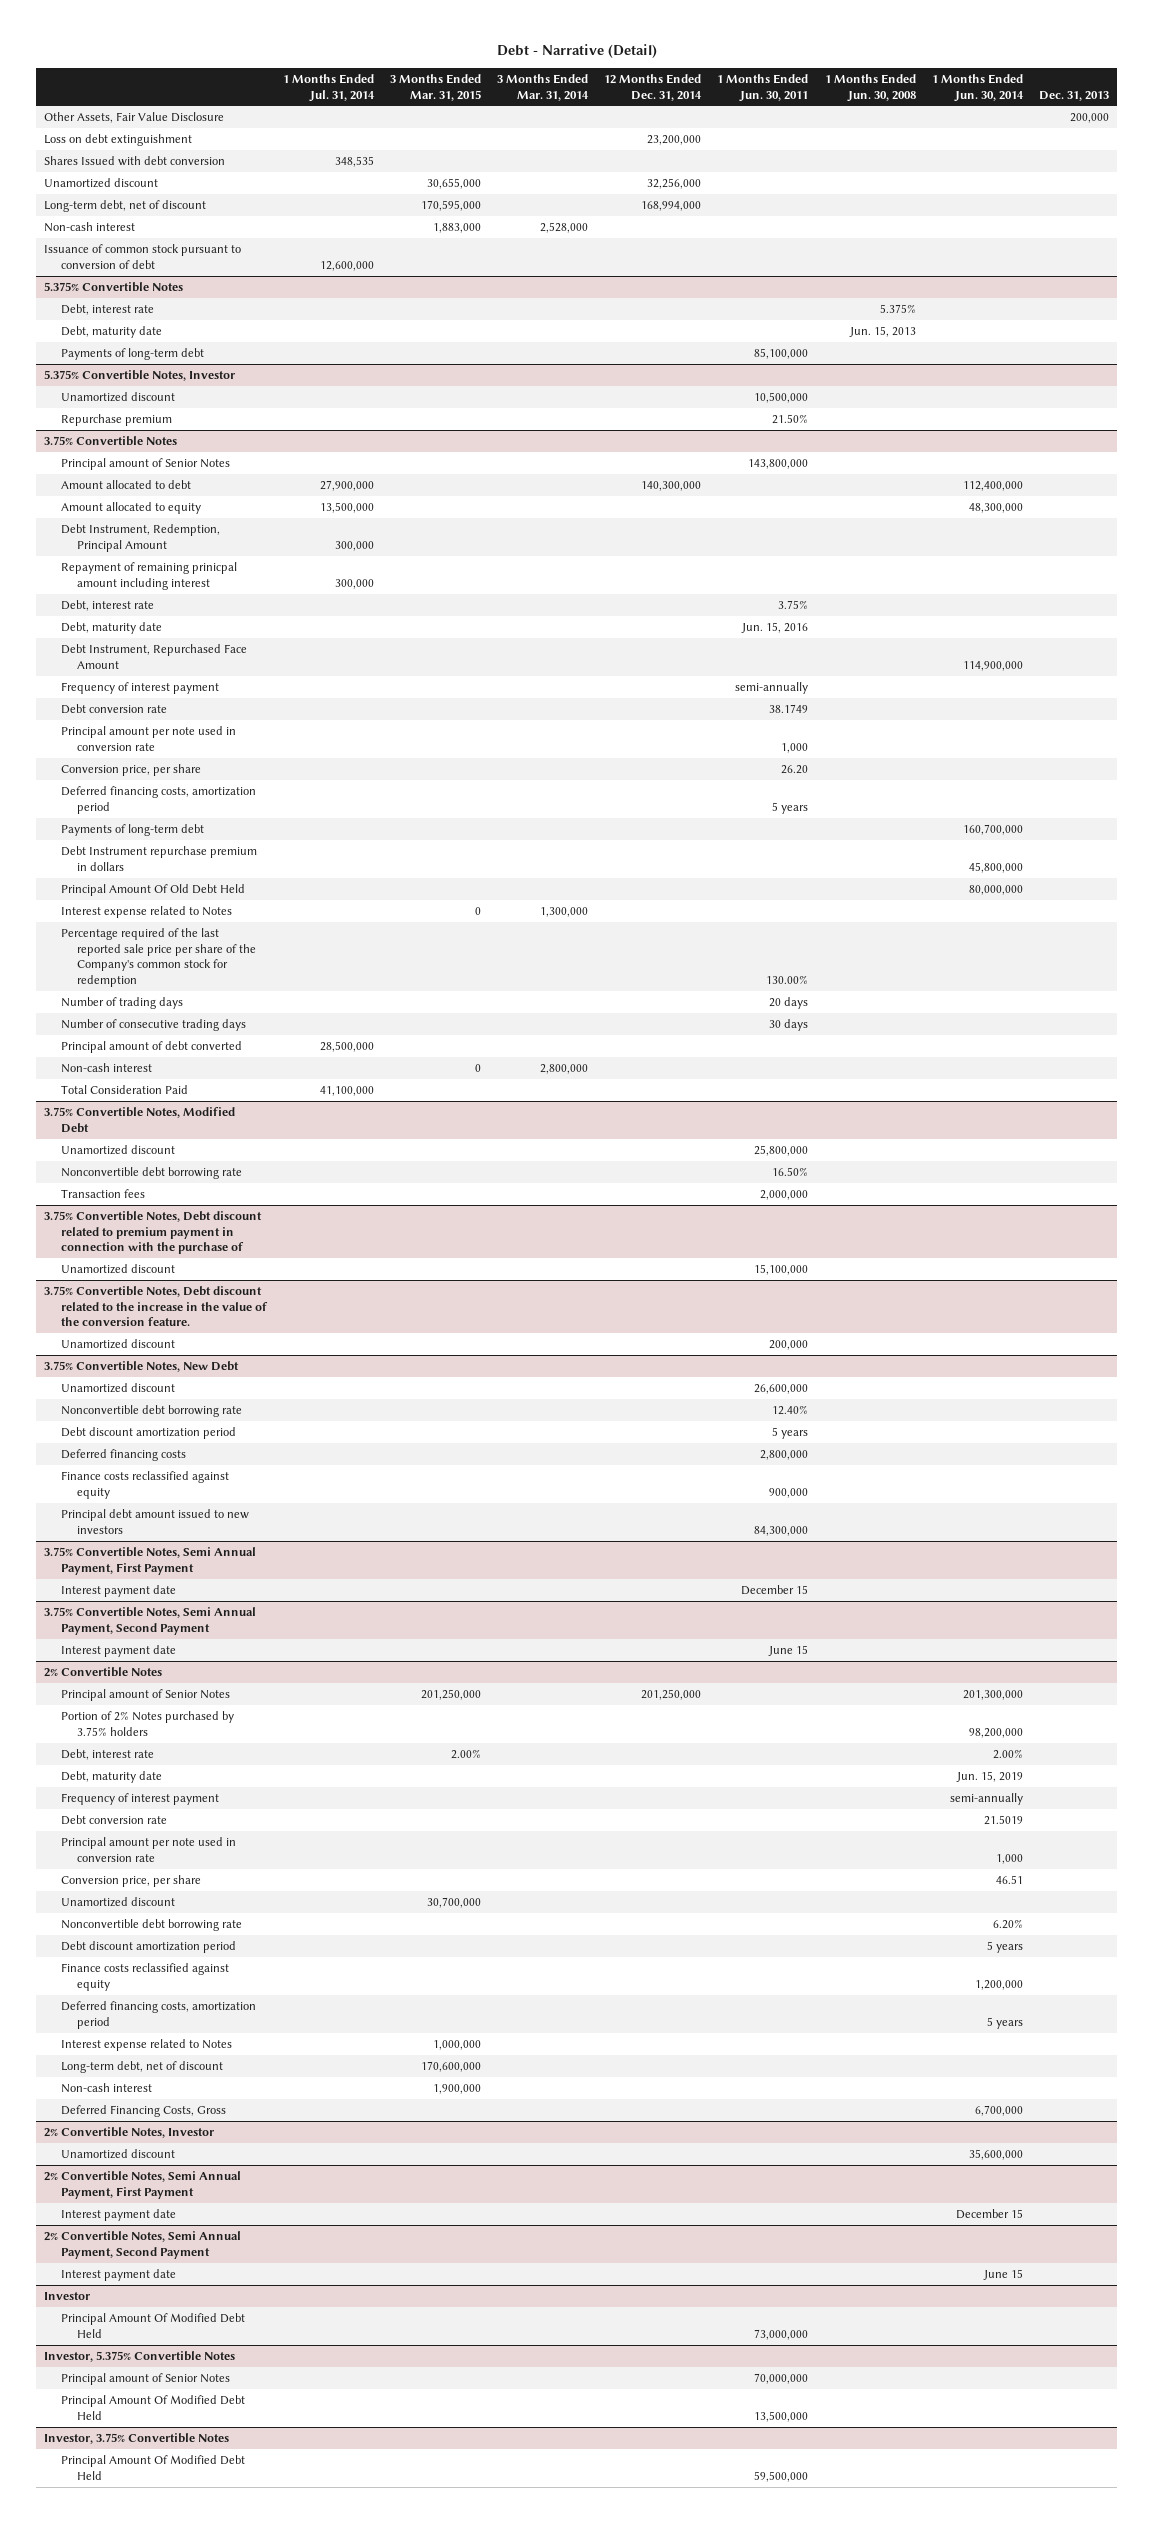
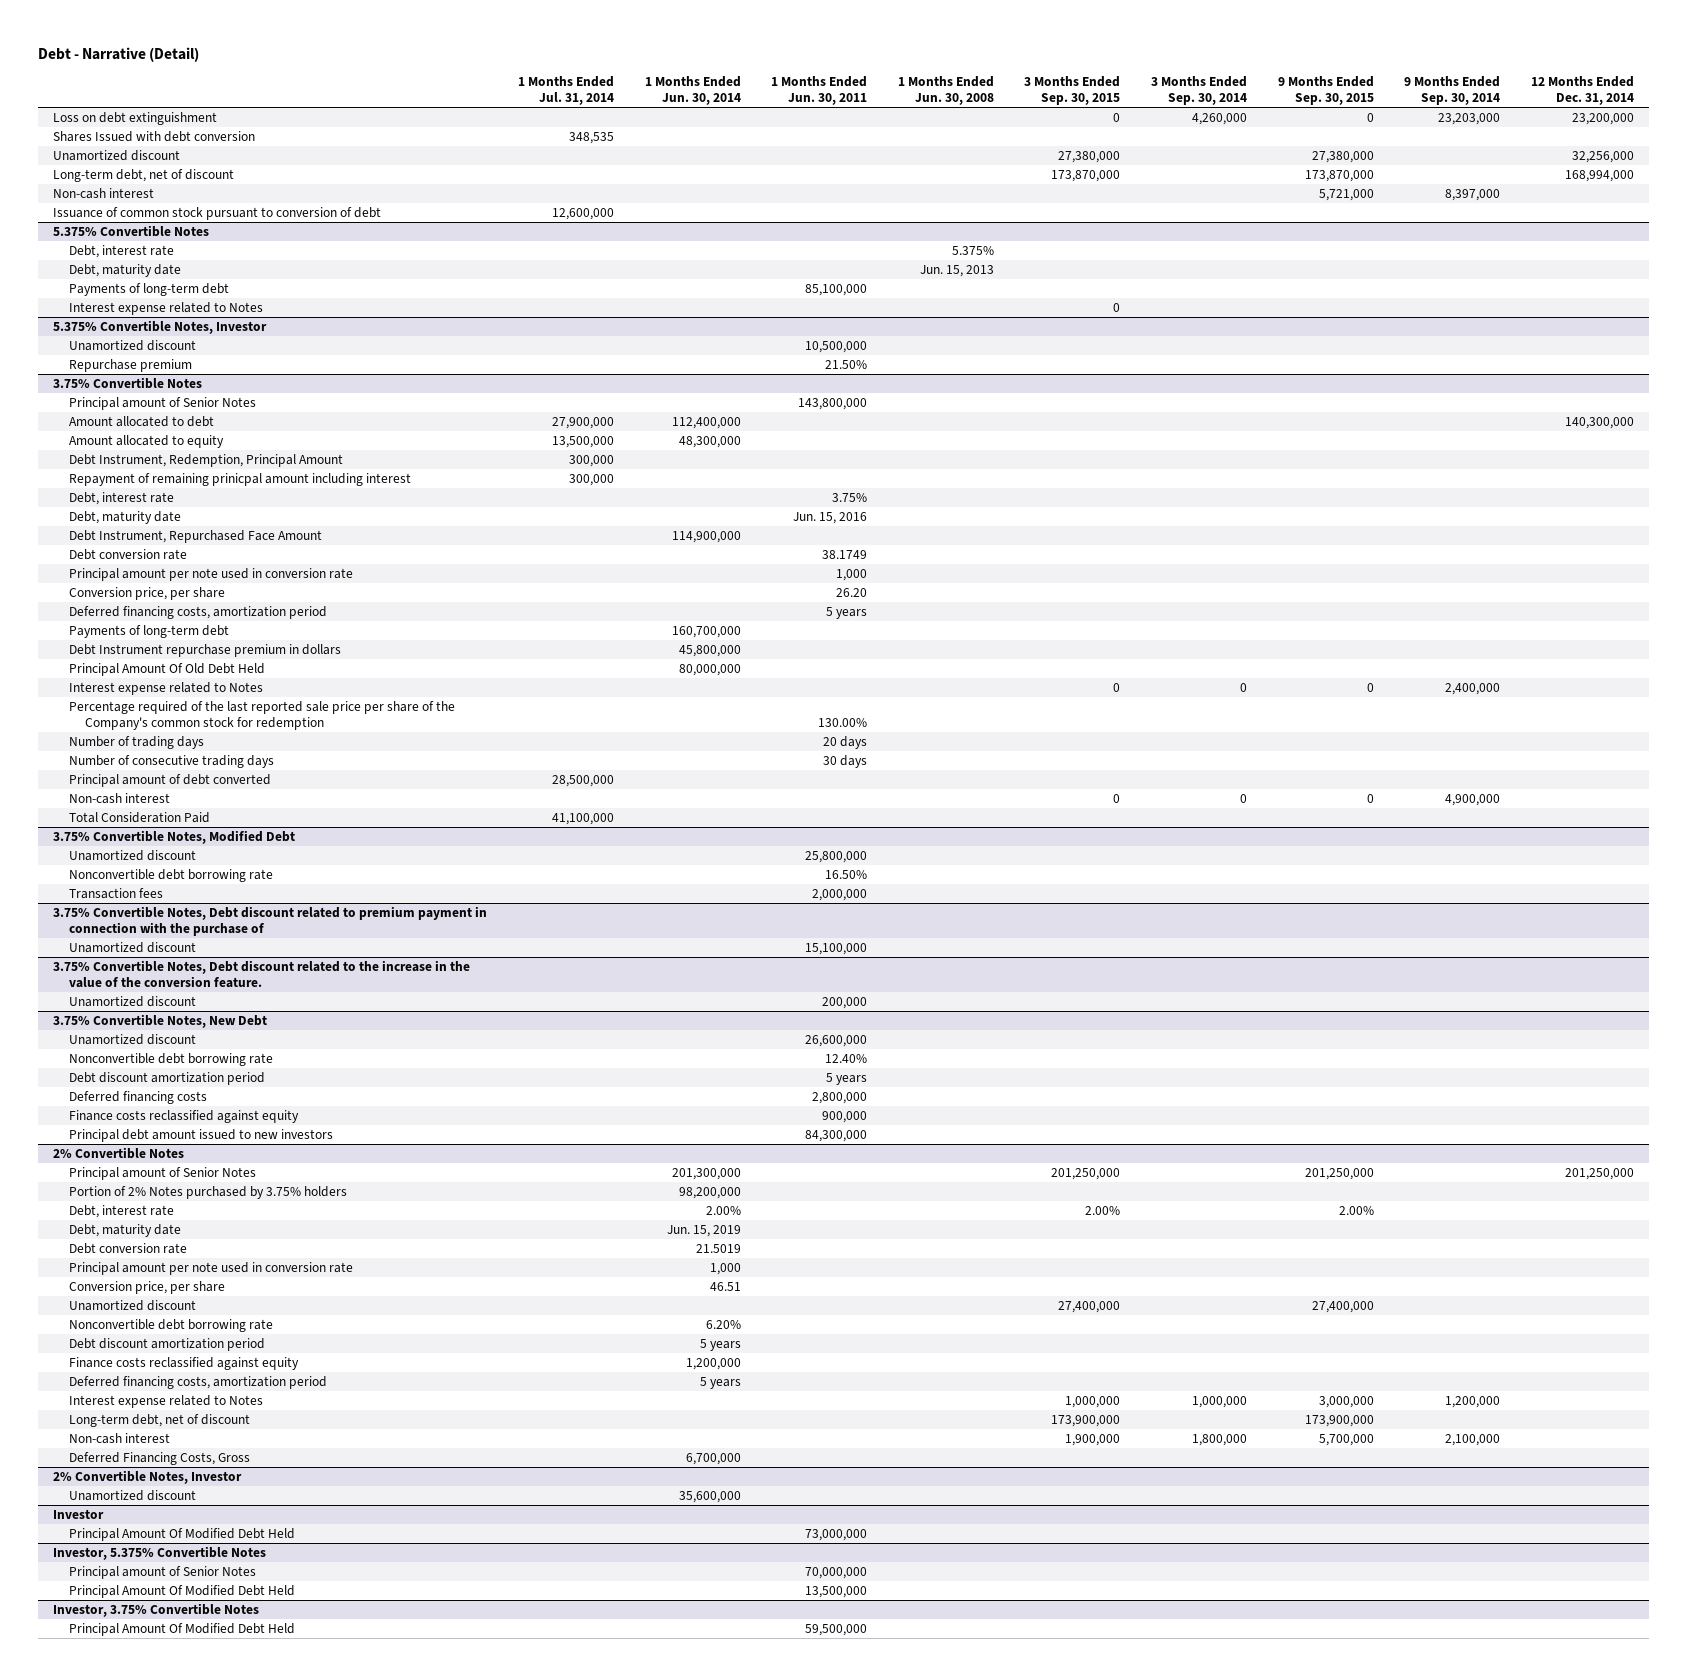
- | 1 Months Ended Jul. 31, 2014 | 3 Months Ended Mar. 31, 2015 | 3 Months Ended Mar. 31, 2014 | 12 Months Ended Dec. 31, 2014 | 1 Months Ended Jun. 30, 2011 | 1 Months Ended Jun. 30, 2008 | 1 Months Ended Jun. 30, 2014 | Dec. 31, 2013
+ | 1 Months Ended Jul. 31, 2014 | 1 Months Ended Jun. 30, 2014 | 1 Months Ended Jun. 30, 2011 | 1 Months Ended Jun. 30, 2008 | 3 Months Ended Sep. 30, 2015 | 3 Months Ended Sep. 30, 2014 | 9 Months Ended Sep. 30, 2015 | 9 Months Ended Sep. 30, 2014 | 12 Months Ended Dec. 31, 2014
- Other Assets, Fair Value Disclosure | | | | | | | | 200,000
@ 5.375% Convertible Notes
+ Interest expense related to Notes | | | | | 0 | | | |
@ 3.75% Convertible Notes
- Frequency of interest payment | | | | | semi-annually | | |
- 3.75% Convertible Notes, Semi Annual Payment, First Payment
- Interest payment date | | | | | December 15 | | |
- 3.75% Convertible Notes, Semi Annual Payment, Second Payment
- Interest payment date | | | | | June 15 | | |
@ 2% Convertible Notes
- Frequency of interest payment | | | | | | | semi-annually |
- 2% Convertible Notes, Semi Annual Payment, First Payment
- Interest payment date | | | | | | | December 15 |
- 2% Convertible Notes, Semi Annual Payment, Second Payment
- Interest payment date | | | | | | | June 15 |

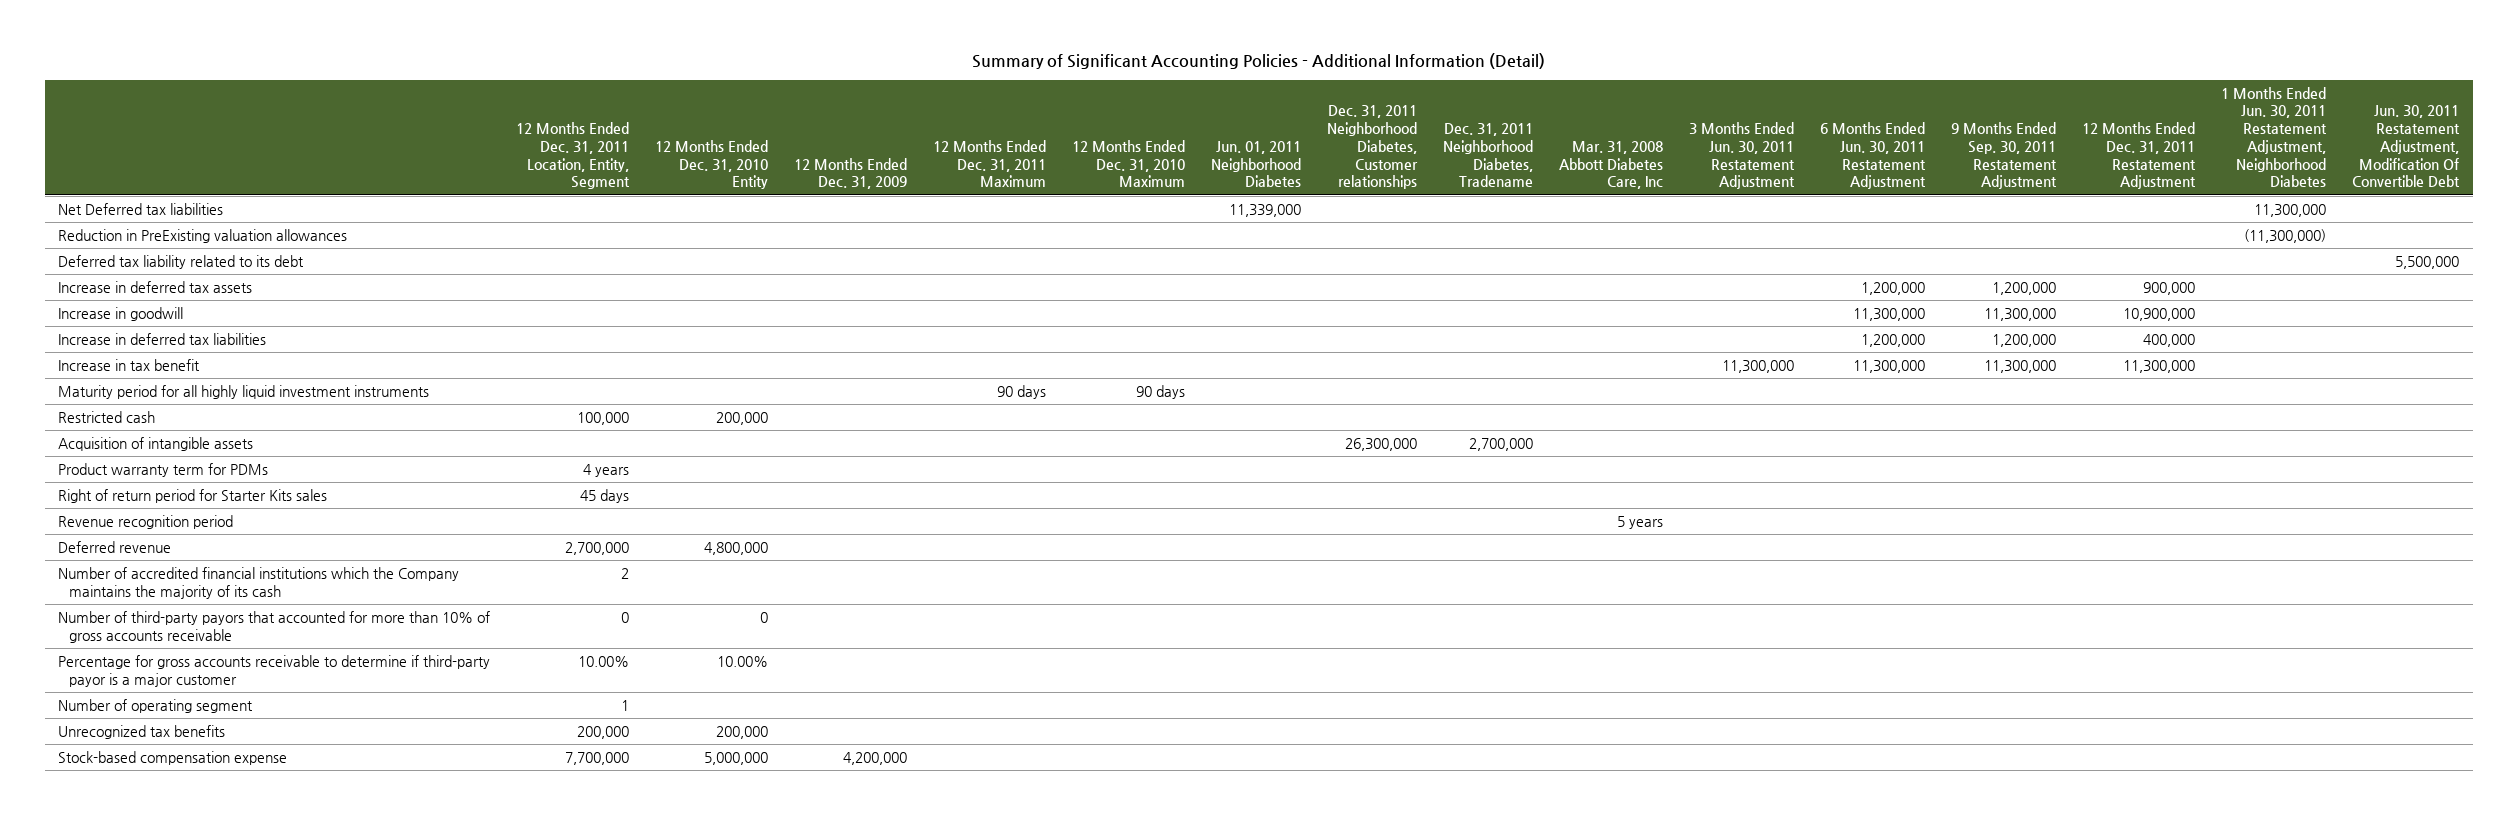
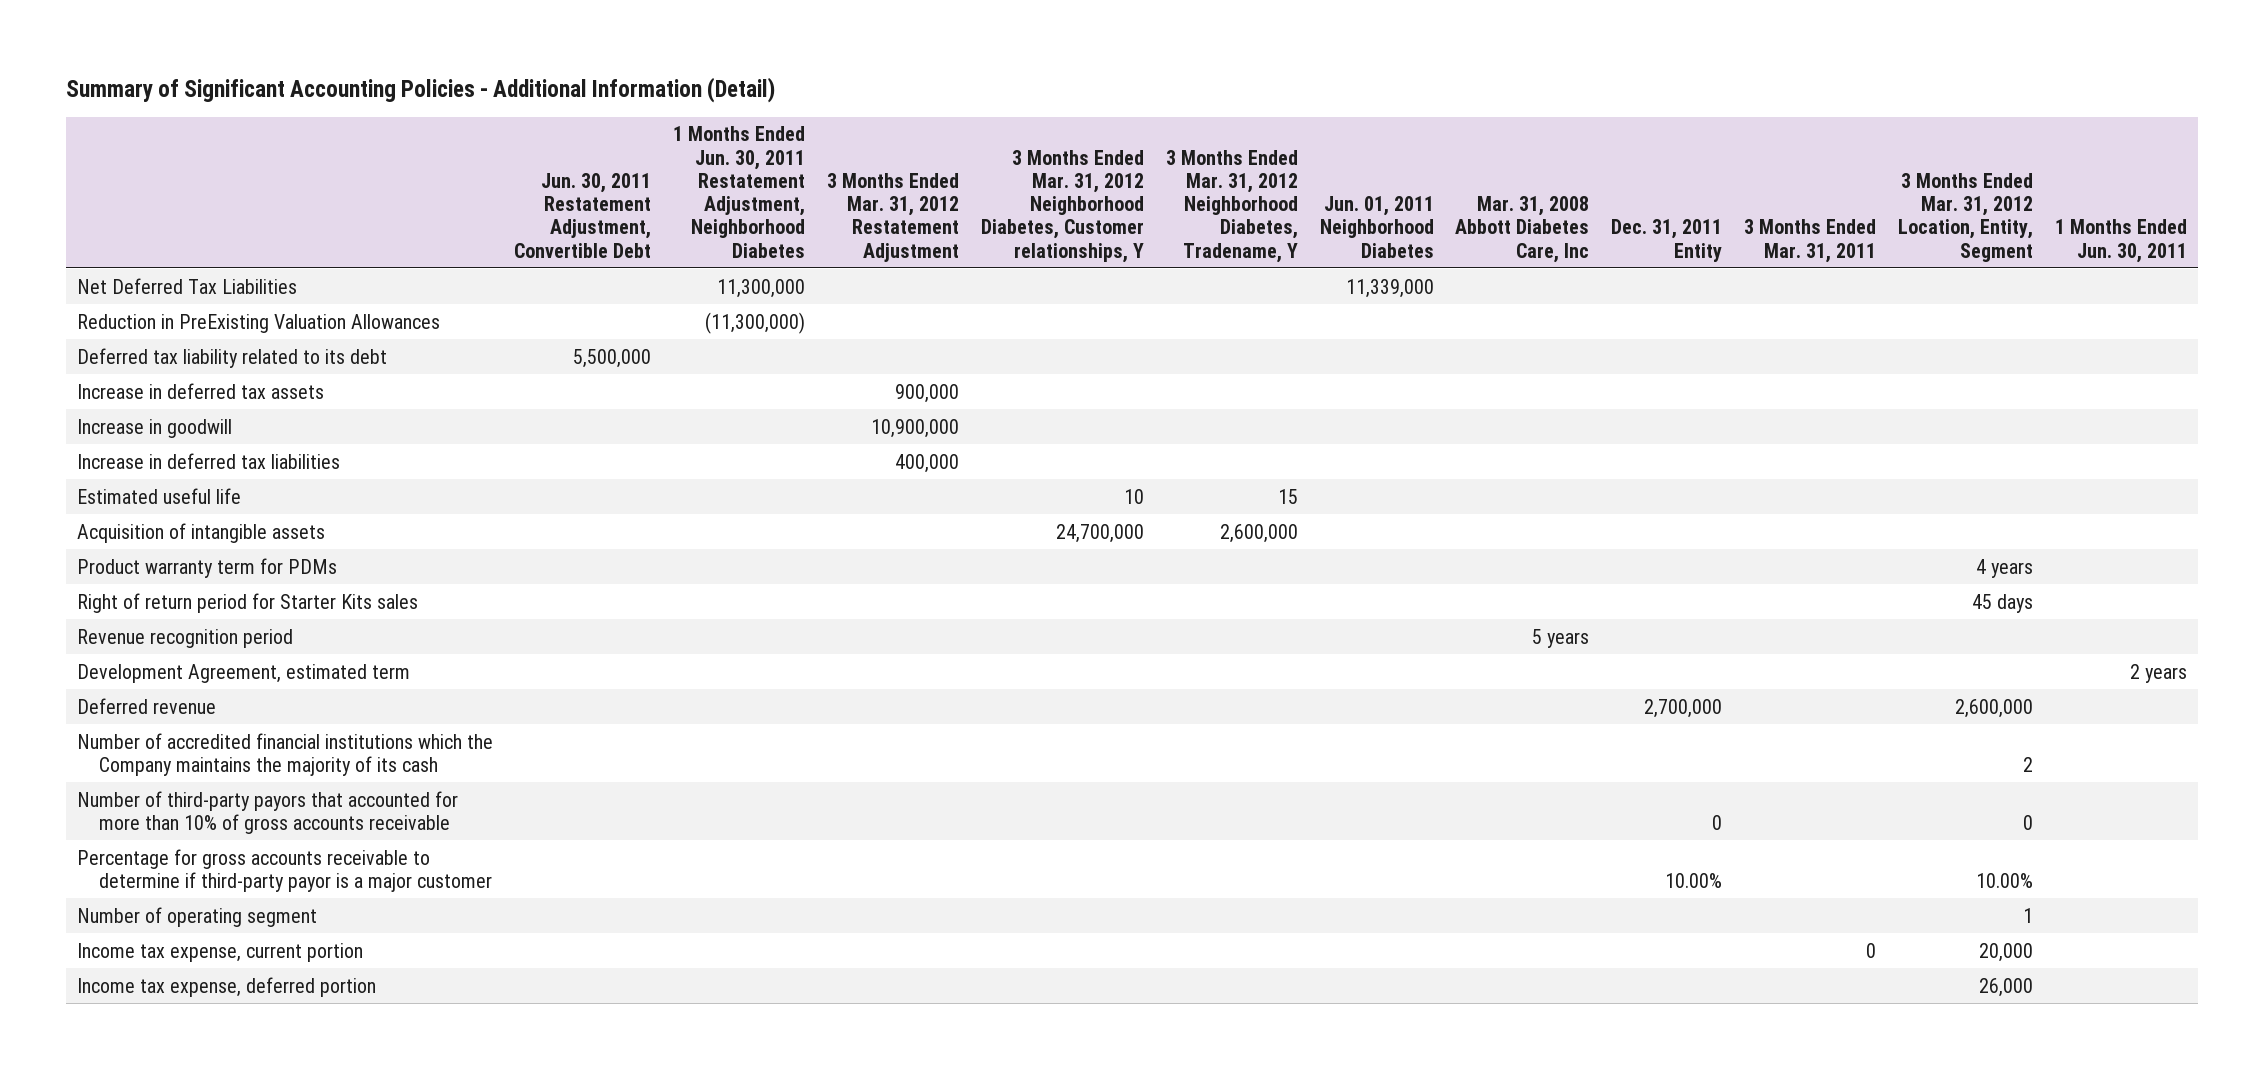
- | 12 Months Ended Dec. 31, 2011 Location, Entity, Segment | 12 Months Ended Dec. 31, 2010 Entity | 12 Months Ended Dec. 31, 2009 | 12 Months Ended Dec. 31, 2011 Maximum | 12 Months Ended Dec. 31, 2010 Maximum | Jun. 01, 2011 Neighborhood Diabetes | Dec. 31, 2011 Neighborhood Diabetes, Customer relationships | Dec. 31, 2011 Neighborhood Diabetes, Tradename | Mar. 31, 2008 Abbott Diabetes Care, Inc | 3 Months Ended Jun. 30, 2011 Restatement Adjustment | 6 Months Ended Jun. 30, 2011 Restatement Adjustment | 9 Months Ended Sep. 30, 2011 Restatement Adjustment | 12 Months Ended Dec. 31, 2011 Restatement Adjustment | 1 Months Ended Jun. 30, 2011 Restatement Adjustment, Neighborhood Diabetes | Jun. 30, 2011 Restatement Adjustment, Modification Of Convertible Debt
+ | Jun. 30, 2011 Restatement Adjustment, Convertible Debt | 1 Months Ended Jun. 30, 2011 Restatement Adjustment, Neighborhood Diabetes | 3 Months Ended Mar. 31, 2012 Restatement Adjustment | 3 Months Ended Mar. 31, 2012 Neighborhood Diabetes, Customer relationships, Y | 3 Months Ended Mar. 31, 2012 Neighborhood Diabetes, Tradename, Y | Jun. 01, 2011 Neighborhood Diabetes | Mar. 31, 2008 Abbott Diabetes Care, Inc | Dec. 31, 2011 Entity | 3 Months Ended Mar. 31, 2011 | 3 Months Ended Mar. 31, 2012 Location, Entity, Segment | 1 Months Ended Jun. 30, 2011
- Net Deferred tax liabilities | | | | | | 11,339,000 | | | | | | | | 11,300,000 |
- Reduction in PreExisting valuation allowances | | | | | | | | | | | | | | (11,300,000) |
+ Net Deferred Tax Liabilities | | 11,300,000 | | | | 11,339,000 | | | | |
+ Reduction in PreExisting Valuation Allowances | | (11,300,000) | | | | | | | | |
- Increase in tax benefit | | | | | | | | | | 11,300,000 | 11,300,000 | 11,300,000 | 11,300,000 | |
- Maturity period for all highly liquid investment instruments | | | | 90 days | 90 days | | | | | | | | | |
- Restricted cash | 100,000 | 200,000 | | | | | | | | | | | | |
+ Estimated useful life | | | | 10 | 15 | | | | | |
+ Development Agreement, estimated term | | | | | | | | | | | 2 years
- Unrecognized tax benefits | 200,000 | 200,000 | | | | | | | | | | | | |
- Stock-based compensation expense | 7,700,000 | 5,000,000 | 4,200,000 | | | | | | | | | | | |
+ Income tax expense, current portion | | | | | | | | | 0 | 20,000 |
+ Income tax expense, deferred portion | | | | | | | | | | 26,000 |

